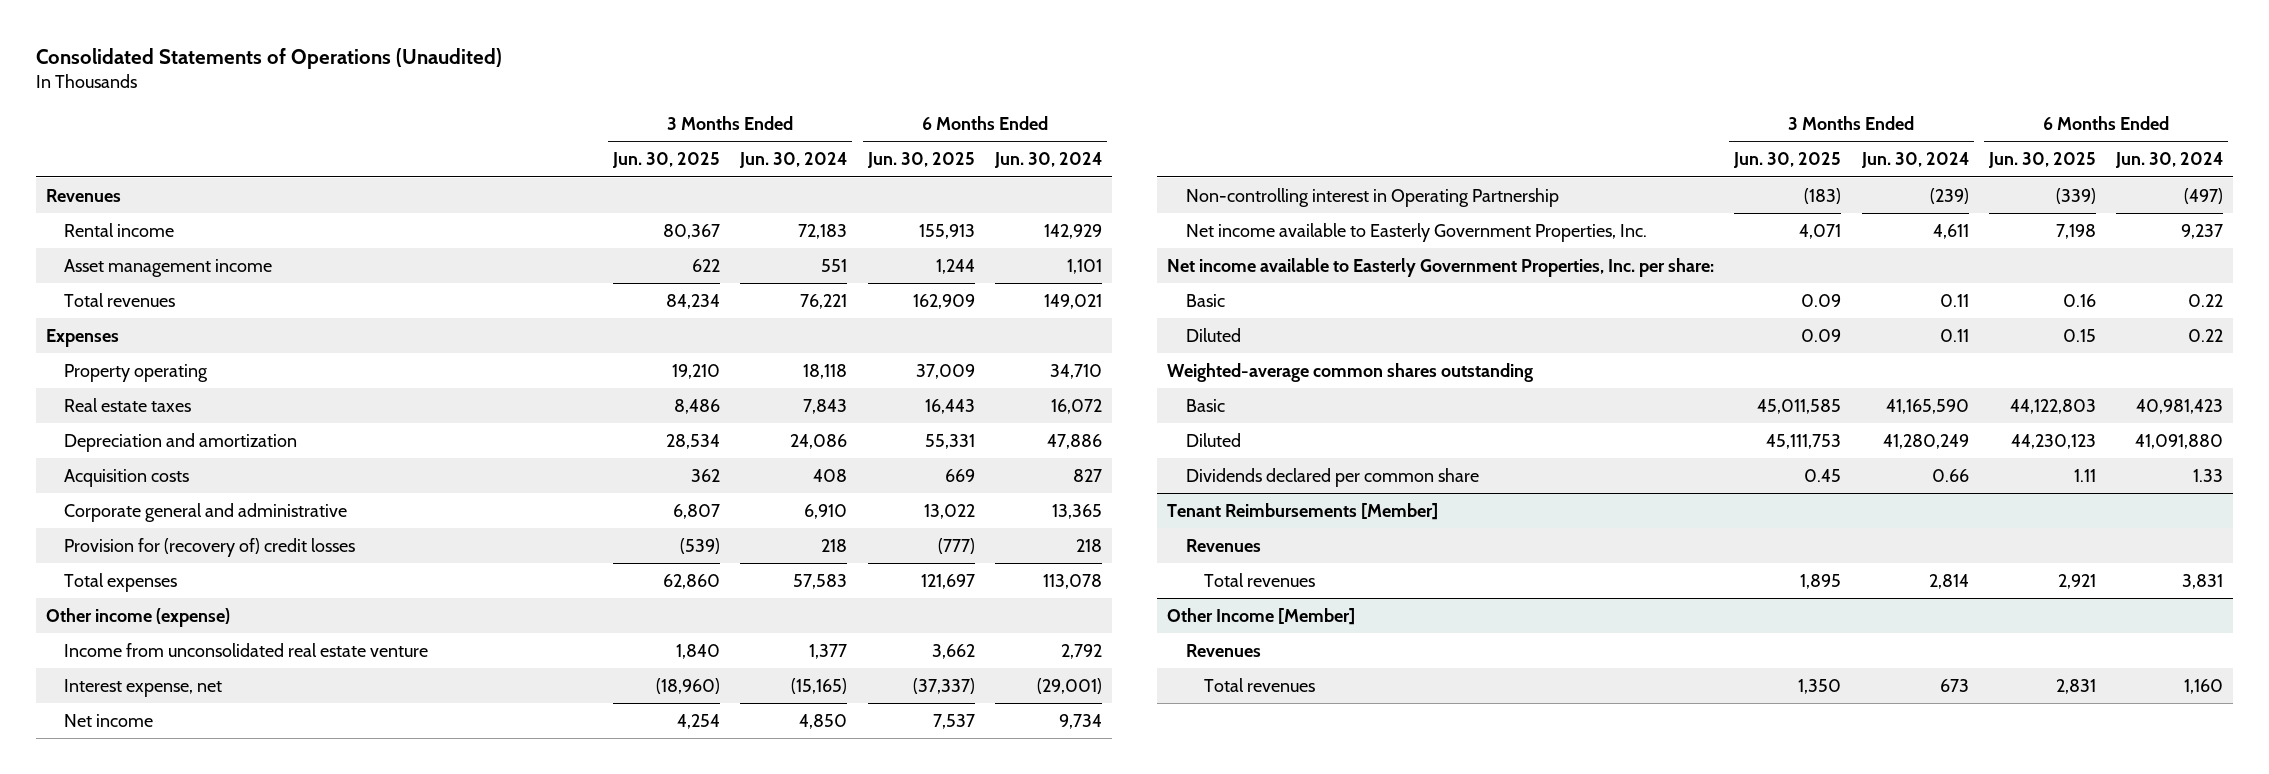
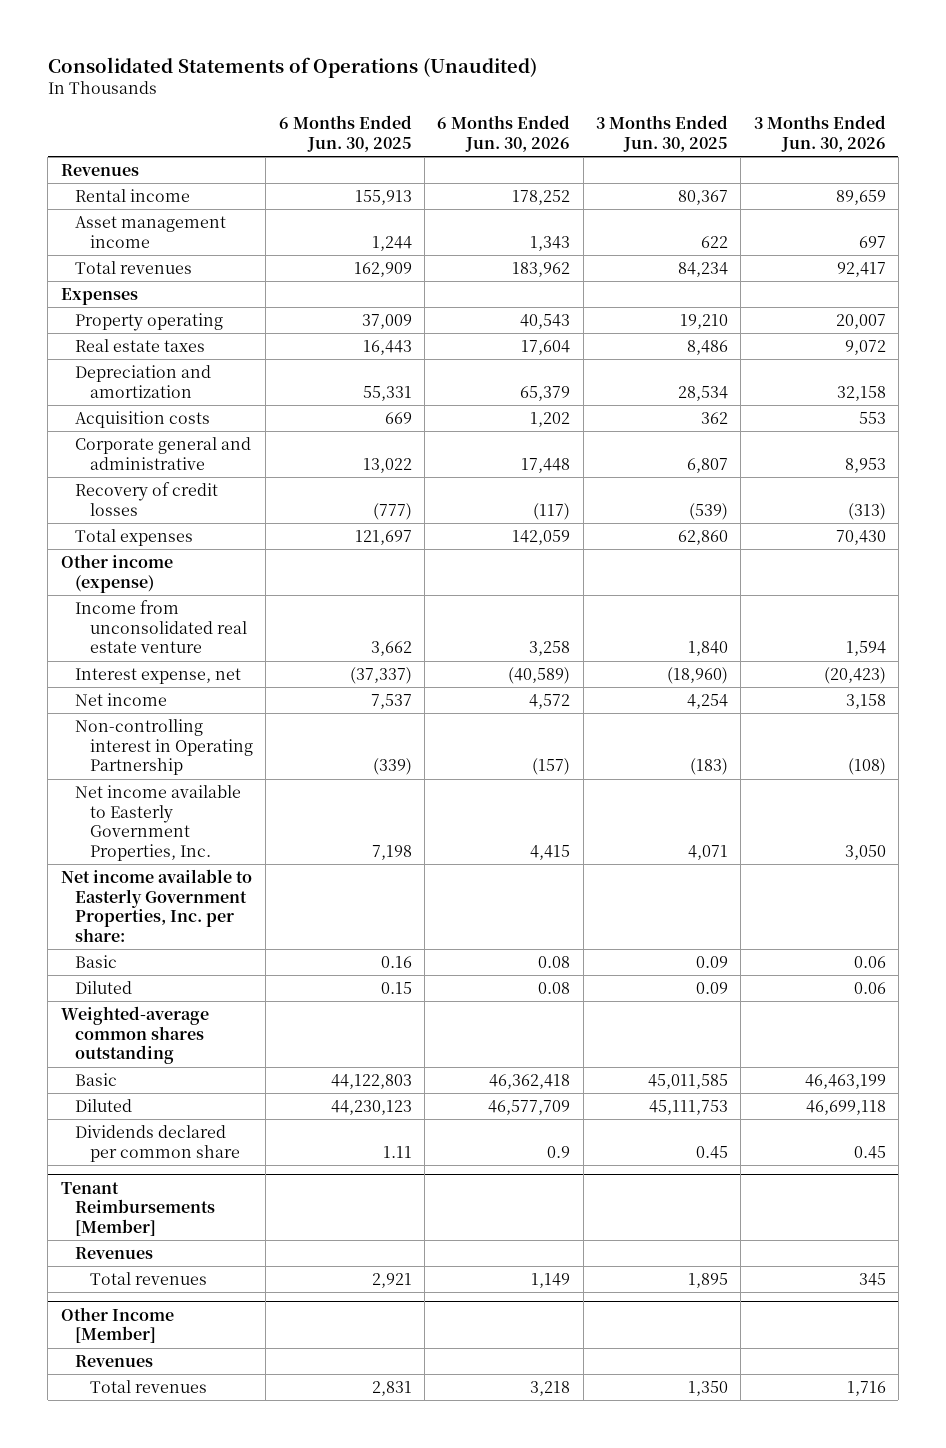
- | 3 Months Ended Jun. 30, 2025 | 3 Months Ended Jun. 30, 2024 | 6 Months Ended Jun. 30, 2025 | 6 Months Ended Jun. 30, 2024
+ | 6 Months Ended Jun. 30, 2025 | 6 Months Ended Jun. 30, 2026 | 3 Months Ended Jun. 30, 2025 | 3 Months Ended Jun. 30, 2026
- Provision for (recovery of) credit losses | (539) | 218 | (777) | 218
+ Recovery of credit losses | (777) | (117) | (539) | (313)

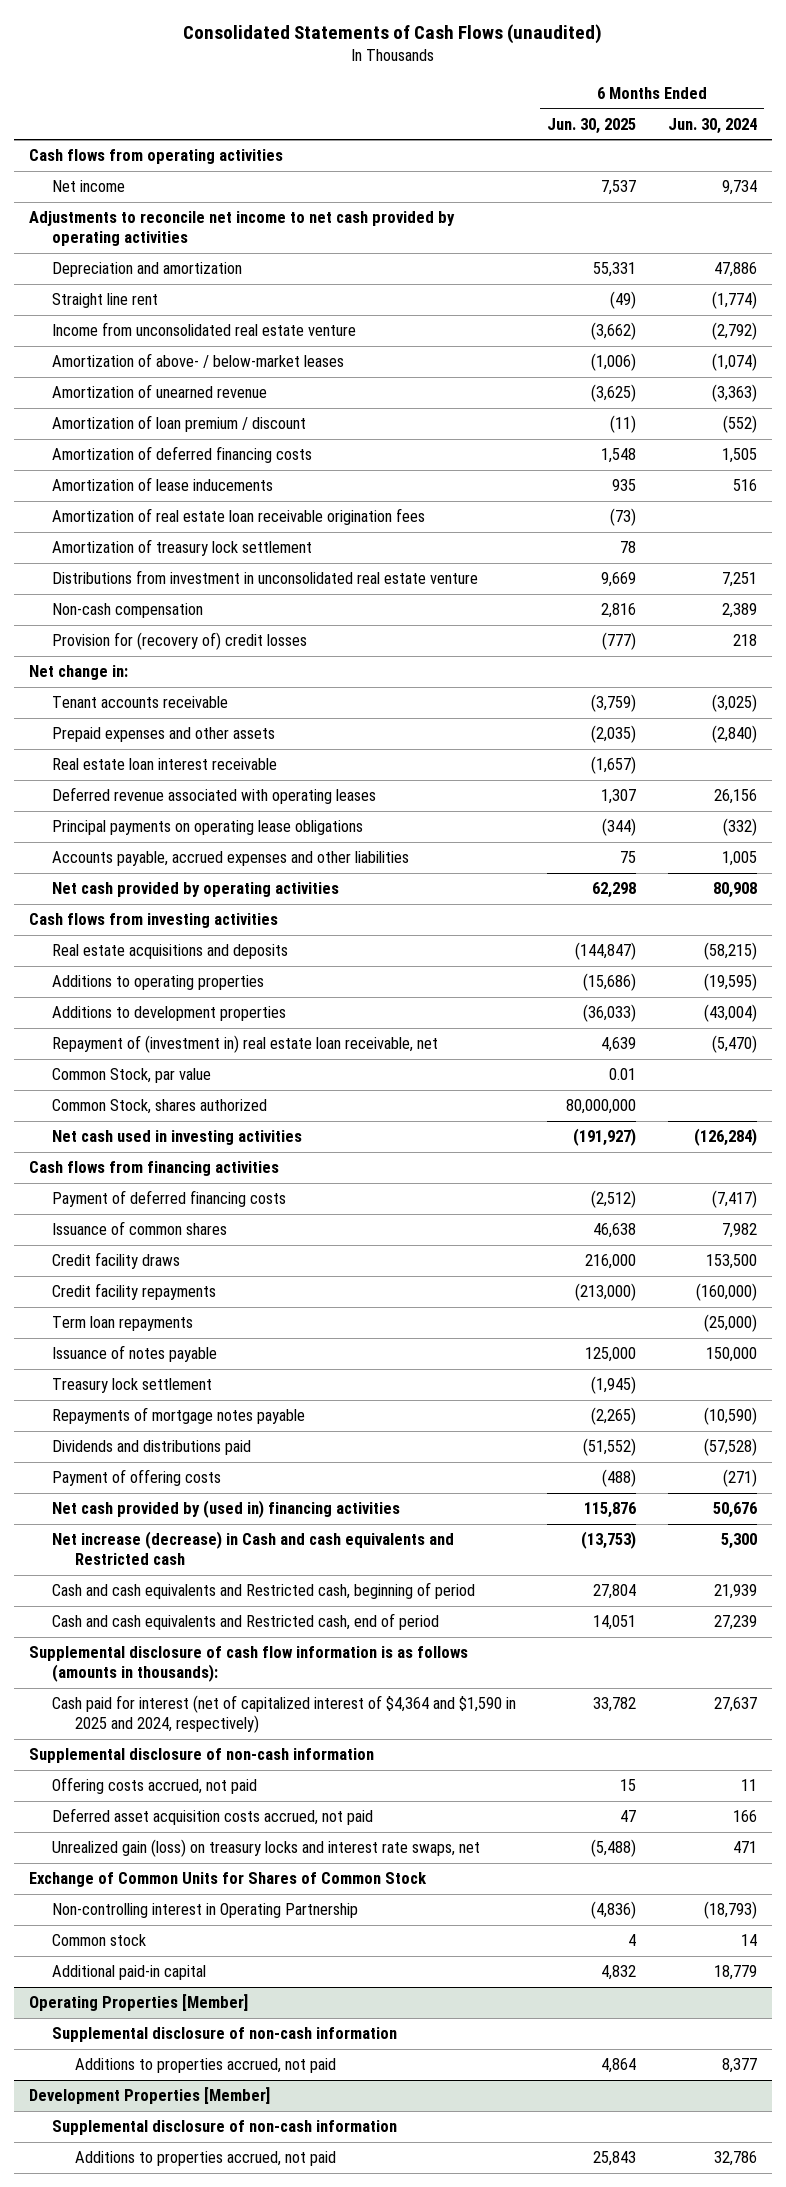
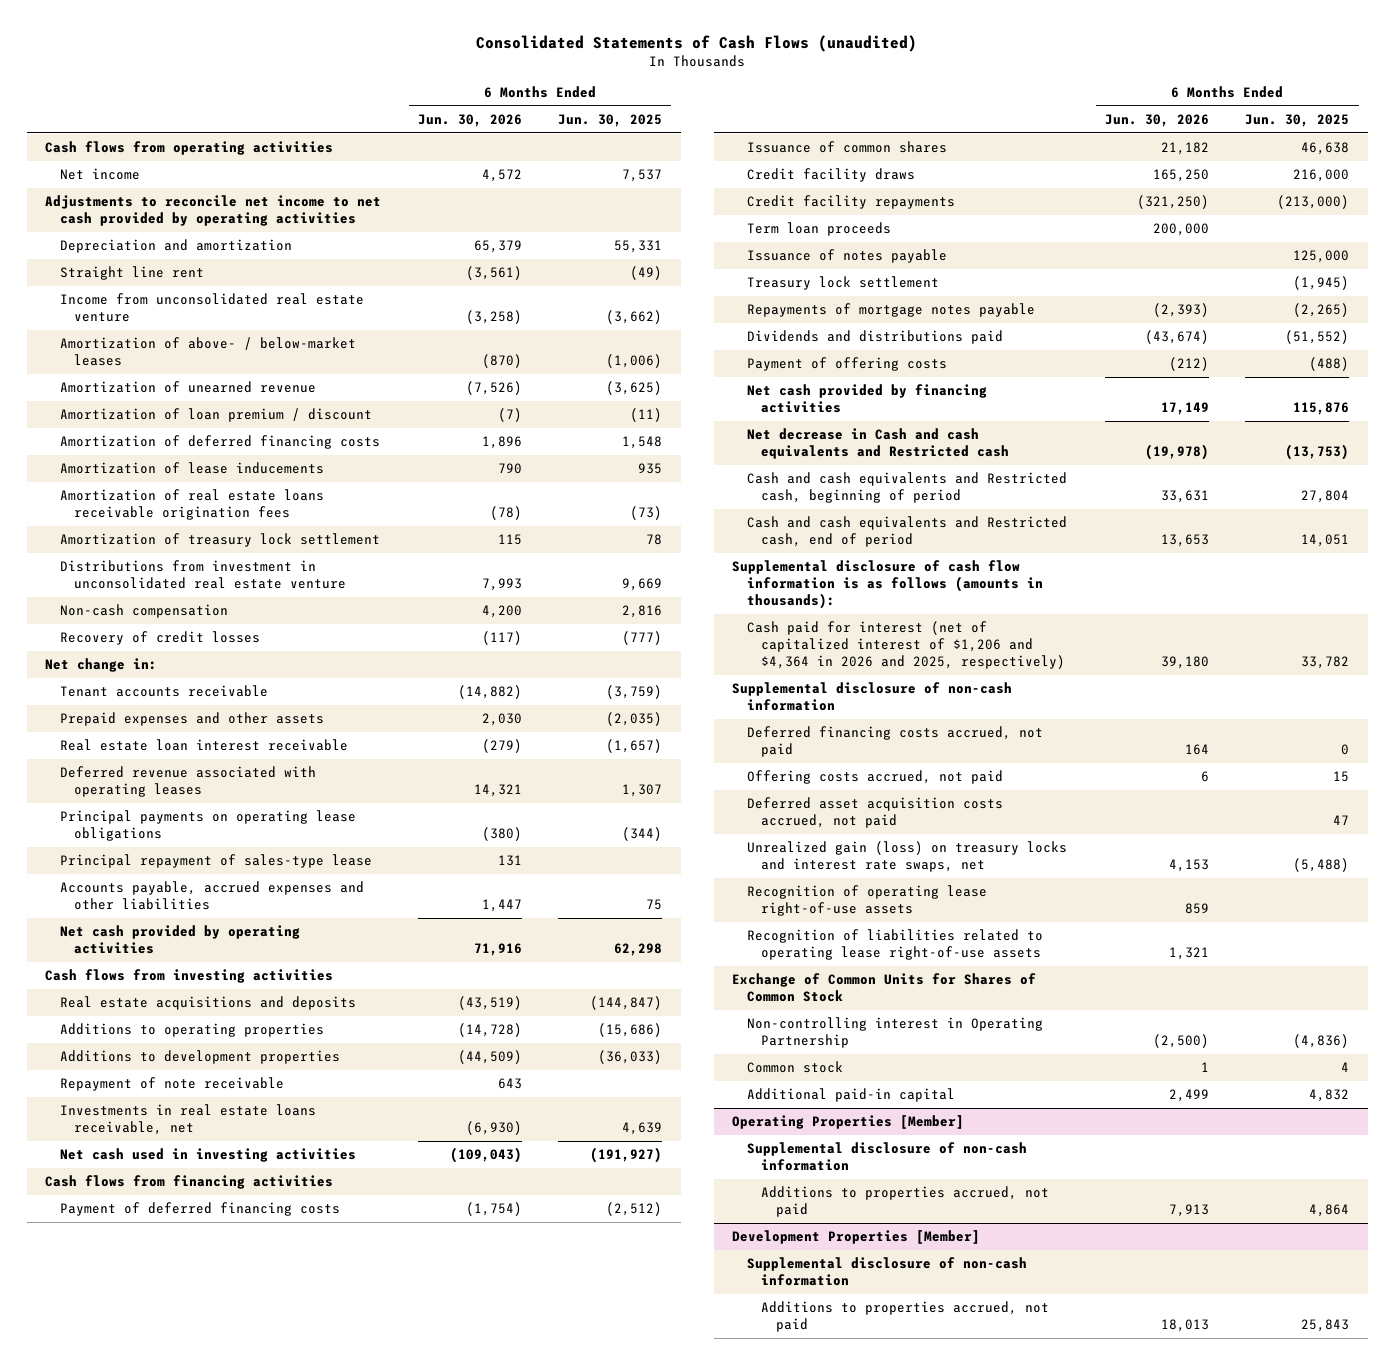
- | 6 Months Ended Jun. 30, 2025 | 6 Months Ended Jun. 30, 2024
+ | 6 Months Ended Jun. 30, 2026 | 6 Months Ended Jun. 30, 2025
- Amortization of real estate loan receivable origination fees | (73) |
+ Amortization of real estate loans receivable origination fees | (78) | (73)
- Provision for (recovery of) credit losses | (777) | 218
+ Recovery of credit losses | (117) | (777)
+ Principal repayment of sales-type lease | 131 |
- Repayment of (investment in) real estate loan receivable, net | 4,639 | (5,470)
- Common Stock, par value | 0.01 |
- Common Stock, shares authorized | 80,000,000 |
+ Repayment of note receivable | 643 |
+ Investments in real estate loans receivable, net | (6,930) | 4,639
- Term loan repayments | | (25,000)
+ Term loan proceeds | 200,000 |
- Net cash provided by (used in) financing activities | 115,876 | 50,676
- Net increase (decrease) in Cash and cash equivalents and Restricted cash | (13,753) | 5,300
+ Net cash provided by financing activities | 17,149 | 115,876
+ Net decrease in Cash and cash equivalents and Restricted cash | (19,978) | (13,753)
- Cash paid for interest (net of capitalized interest of $4,364 and $1,590 in 2025 and 2024, respectively) | 33,782 | 27,637
+ Cash paid for interest (net of capitalized interest of $1,206 and $4,364 in 2026 and 2025, respectively) | 39,180 | 33,782
+ Deferred financing costs accrued, not paid | 164 | 0
+ Recognition of operating lease right-of-use assets | 859 |
+ Recognition of liabilities related to operating lease right-of-use assets | 1,321 |

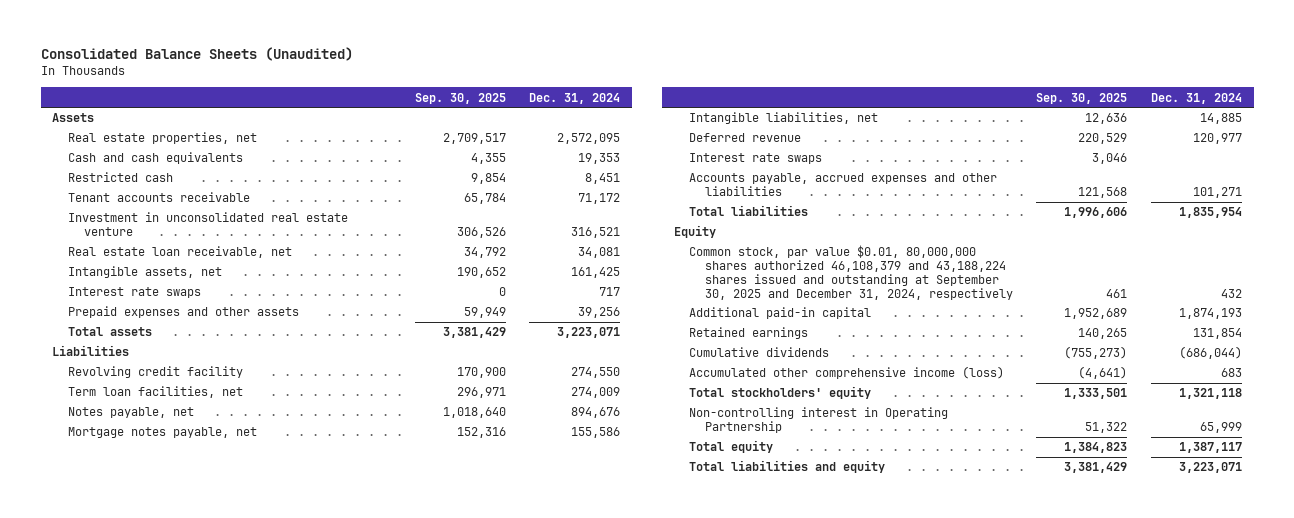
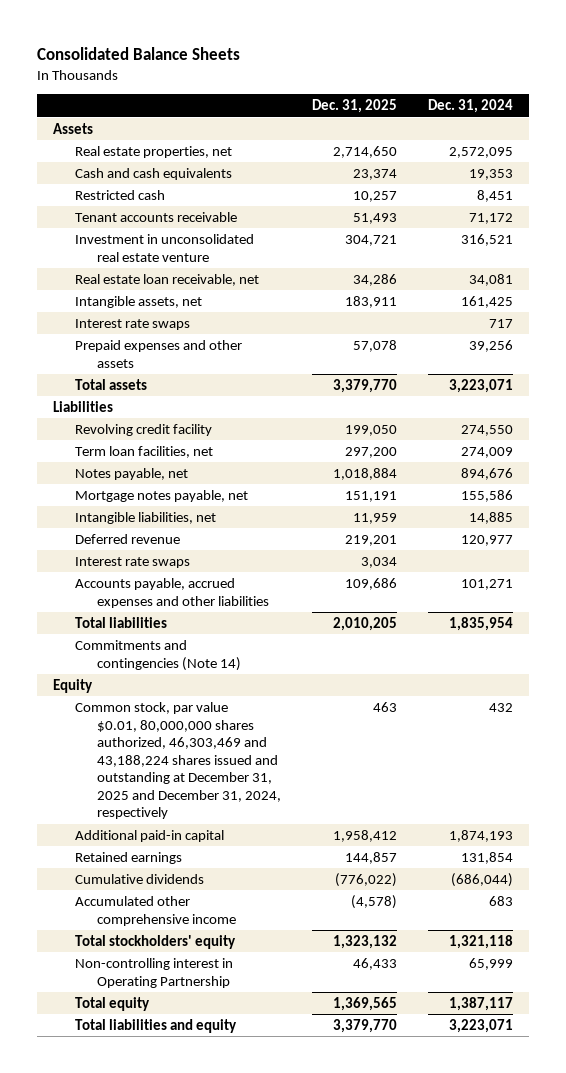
- Consolidated Balance Sheets (Unaudited)
+ Consolidated Balance Sheets
- | Sep. 30, 2025 | Dec. 31, 2024
+ | Dec. 31, 2025 | Dec. 31, 2024
+ Commitments and contingencies (Note 14)
- Common stock, par value $0.01, 80,000,000 shares authorized 46,108,379 and 43,188,224 shares issued and outstanding at September 30, 2025 and December 31, 2024, respectively | 461 | 432
+ Common stock, par value $0.01, 80,000,000 shares authorized, 46,303,469 and 43,188,224 shares issued and outstanding at December 31, 2025 and December 31, 2024, respectively | 463 | 432
- Accumulated other comprehensive income (loss) | (4,641) | 683
+ Accumulated other comprehensive income | (4,578) | 683

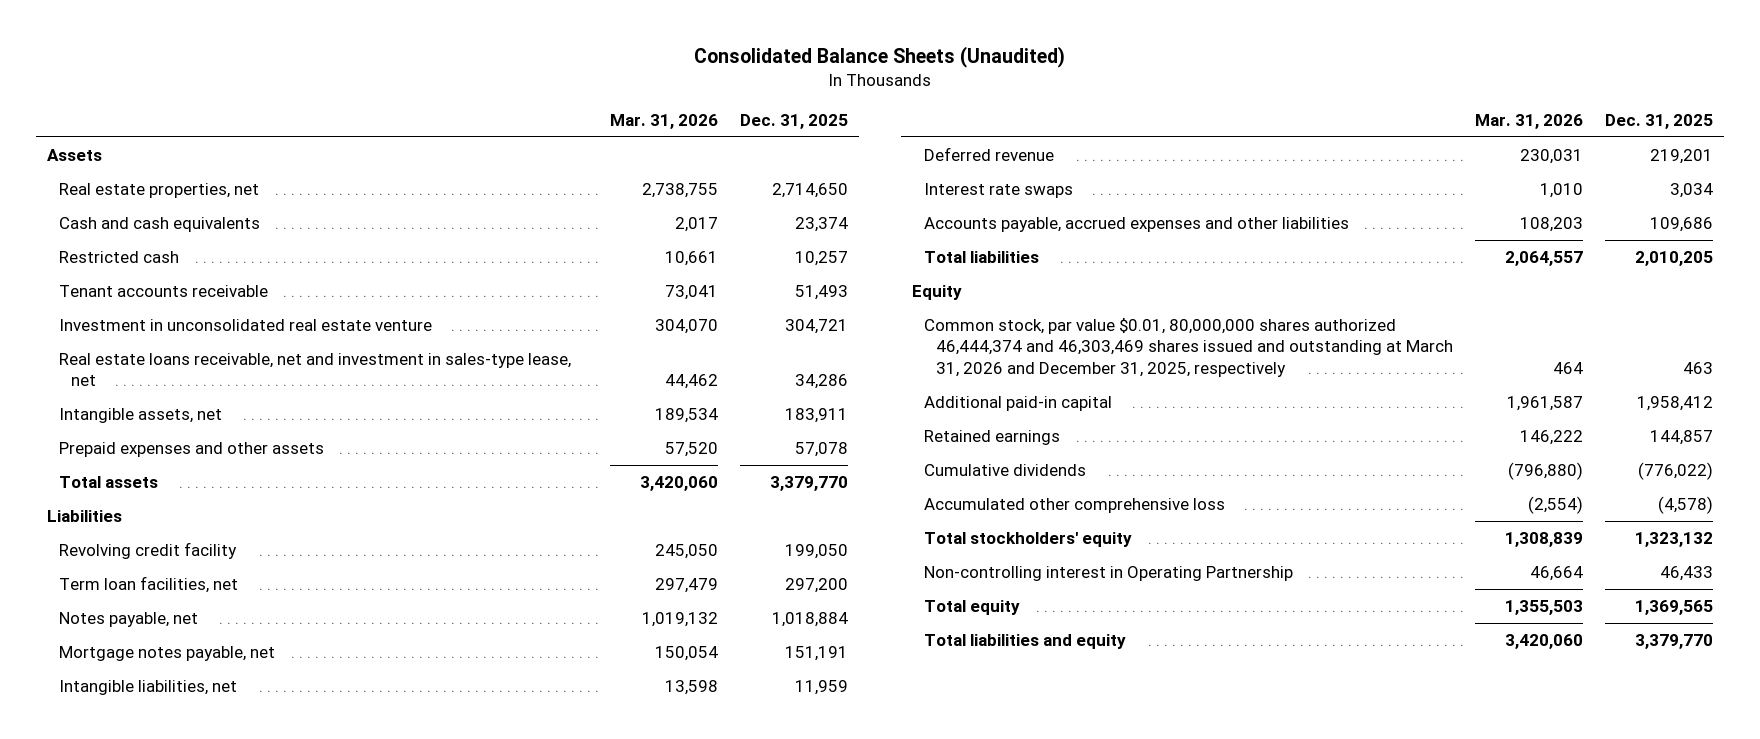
- Consolidated Balance Sheets
+ Consolidated Balance Sheets (Unaudited)
- | Dec. 31, 2025 | Dec. 31, 2024
+ | Mar. 31, 2026 | Dec. 31, 2025
- Real estate loan receivable, net | 34,286 | 34,081
+ Real estate loans receivable, net and investment in sales-type lease, net | 44,462 | 34,286
- Interest rate swaps | | 717
- Commitments and contingencies (Note 14)
- Common stock, par value $0.01, 80,000,000 shares authorized, 46,303,469 and 43,188,224 shares issued and outstanding at December 31, 2025 and December 31, 2024, respectively | 463 | 432
+ Common stock, par value $0.01, 80,000,000 shares authorized 46,444,374 and 46,303,469 shares issued and outstanding at March 31, 2026 and December 31, 2025, respectively | 464 | 463
- Accumulated other comprehensive income | (4,578) | 683
+ Accumulated other comprehensive loss | (2,554) | (4,578)

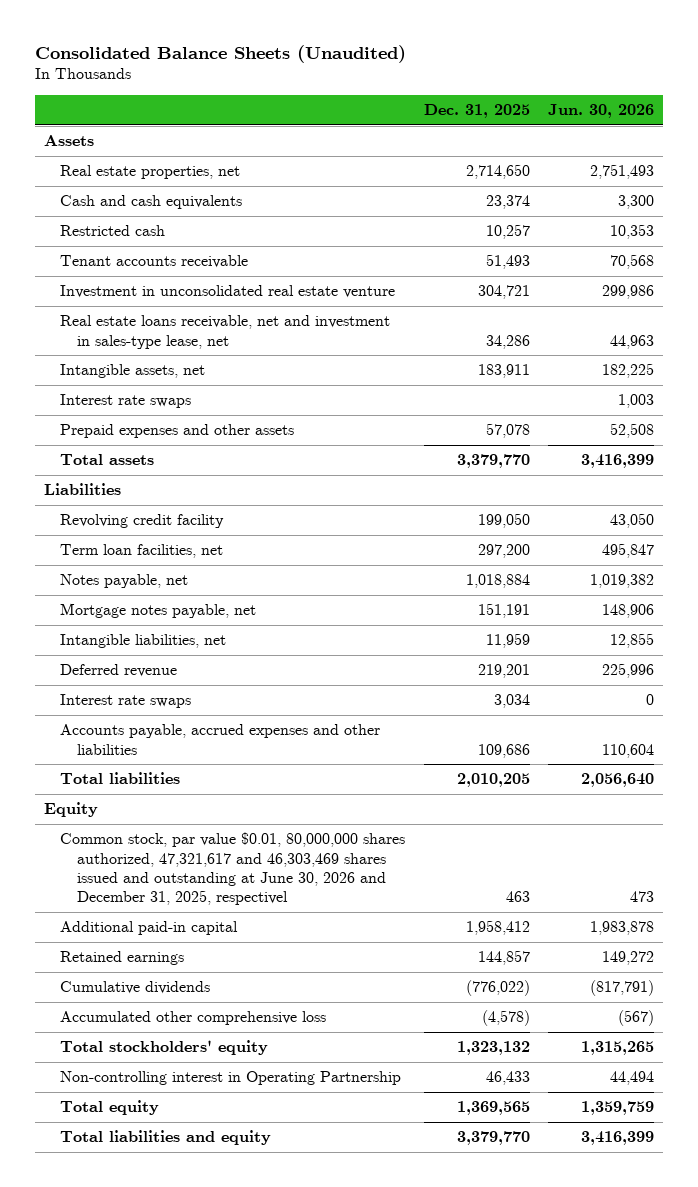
- | Mar. 31, 2026 | Dec. 31, 2025
+ | Dec. 31, 2025 | Jun. 30, 2026
+ Interest rate swaps | | 1,003
- Common stock, par value $0.01, 80,000,000 shares authorized 46,444,374 and 46,303,469 shares issued and outstanding at March 31, 2026 and December 31, 2025, respectively | 464 | 463
+ Common stock, par value $0.01, 80,000,000 shares authorized, 47,321,617 and 46,303,469 shares issued and outstanding at June 30, 2026 and December 31, 2025, respectivel | 463 | 473

